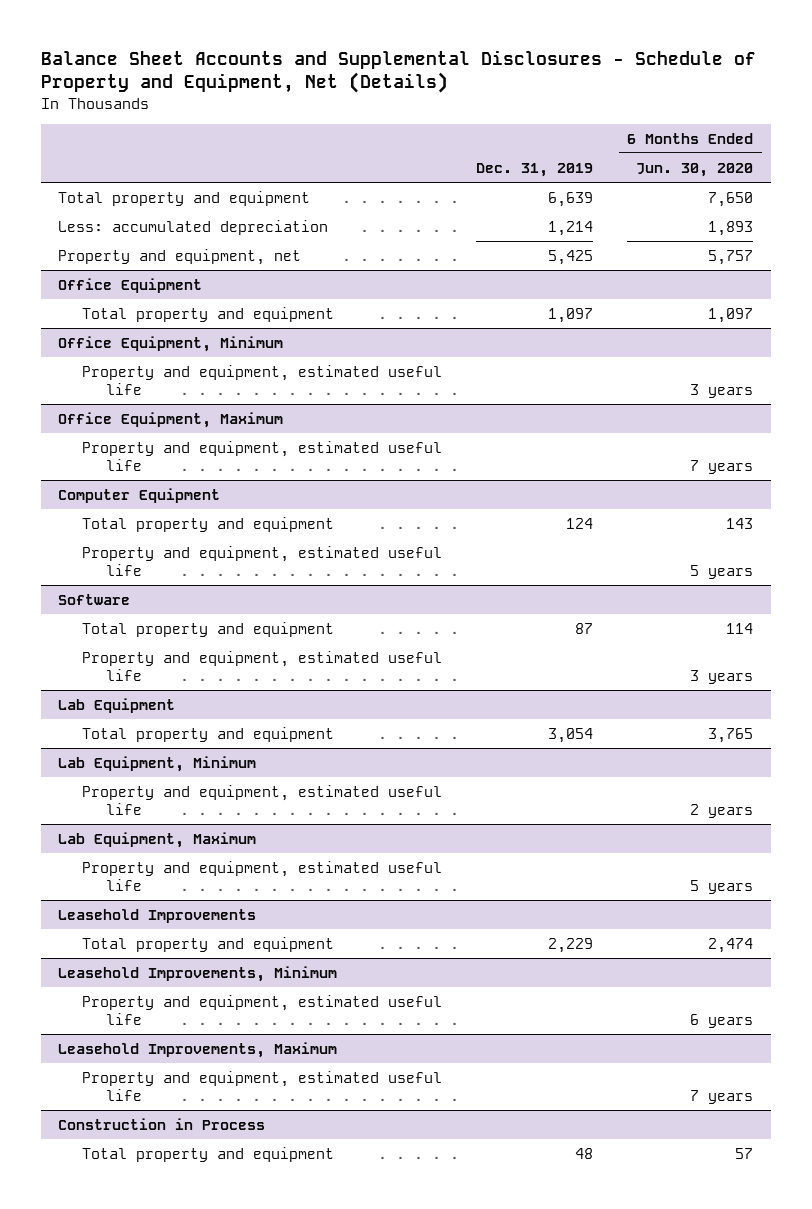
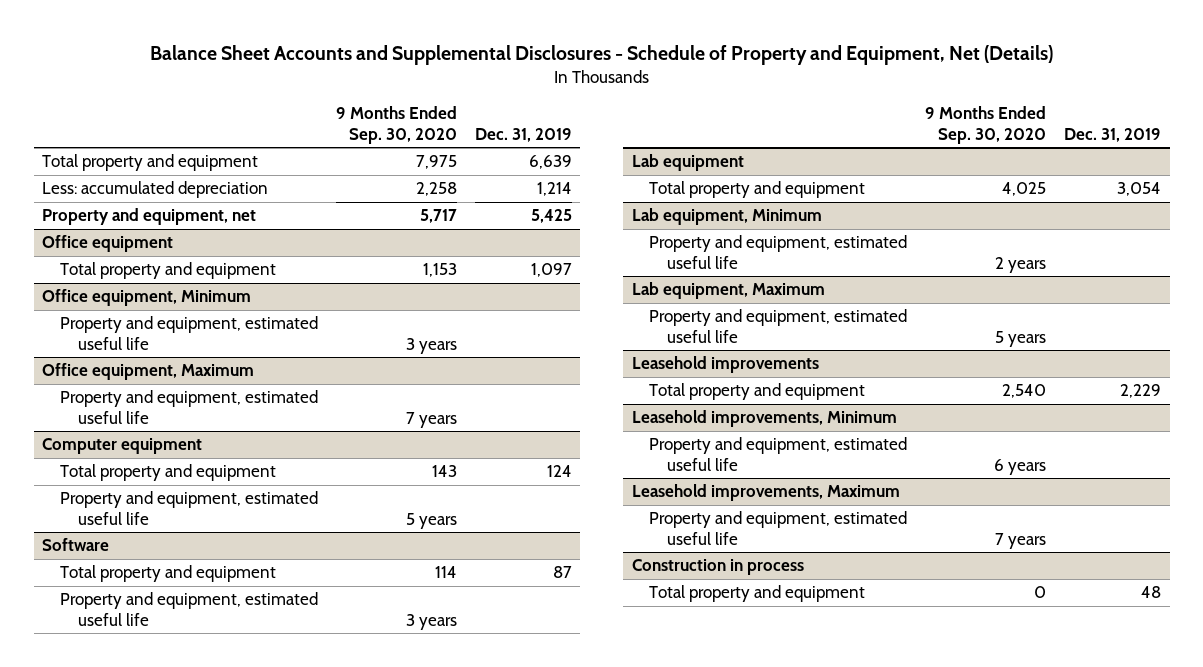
- | Dec. 31, 2019 | 6 Months Ended Jun. 30, 2020
+ | 9 Months Ended Sep. 30, 2020 | Dec. 31, 2019
- Office Equipment
+ Office equipment
- Office Equipment, Minimum
+ Office equipment, Minimum
- Office Equipment, Maximum
+ Office equipment, Maximum
- Computer Equipment
+ Computer equipment
- Lab Equipment
+ Lab equipment
- Lab Equipment, Minimum
+ Lab equipment, Minimum
- Lab Equipment, Maximum
+ Lab equipment, Maximum
- Leasehold Improvements
+ Leasehold improvements
- Leasehold Improvements, Minimum
+ Leasehold improvements, Minimum
- Leasehold Improvements, Maximum
+ Leasehold improvements, Maximum
- Construction in Process
+ Construction in process

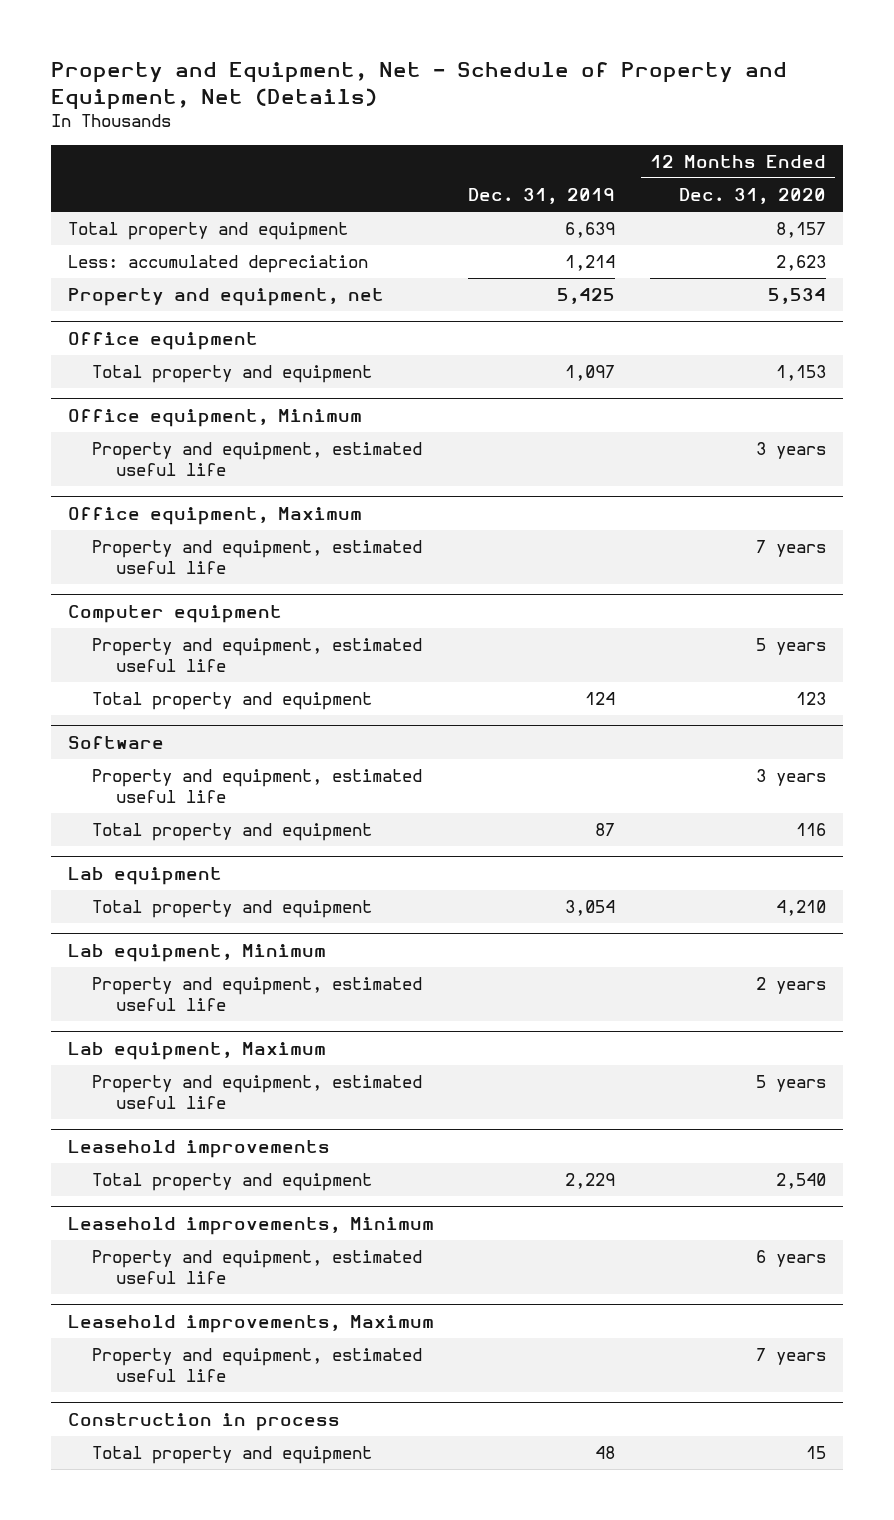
- Balance Sheet Accounts and Supplemental Disclosures - Schedule of Property and Equipment, Net (Details)
+ Property and Equipment, Net - Schedule of Property and Equipment, Net (Details)
- | 9 Months Ended Sep. 30, 2020 | Dec. 31, 2019
+ | Dec. 31, 2019 | 12 Months Ended Dec. 31, 2020
@ Computer equipment
moved down: Total property and equipment | 124 | 123
@ Software
moved down: Total property and equipment | 87 | 116

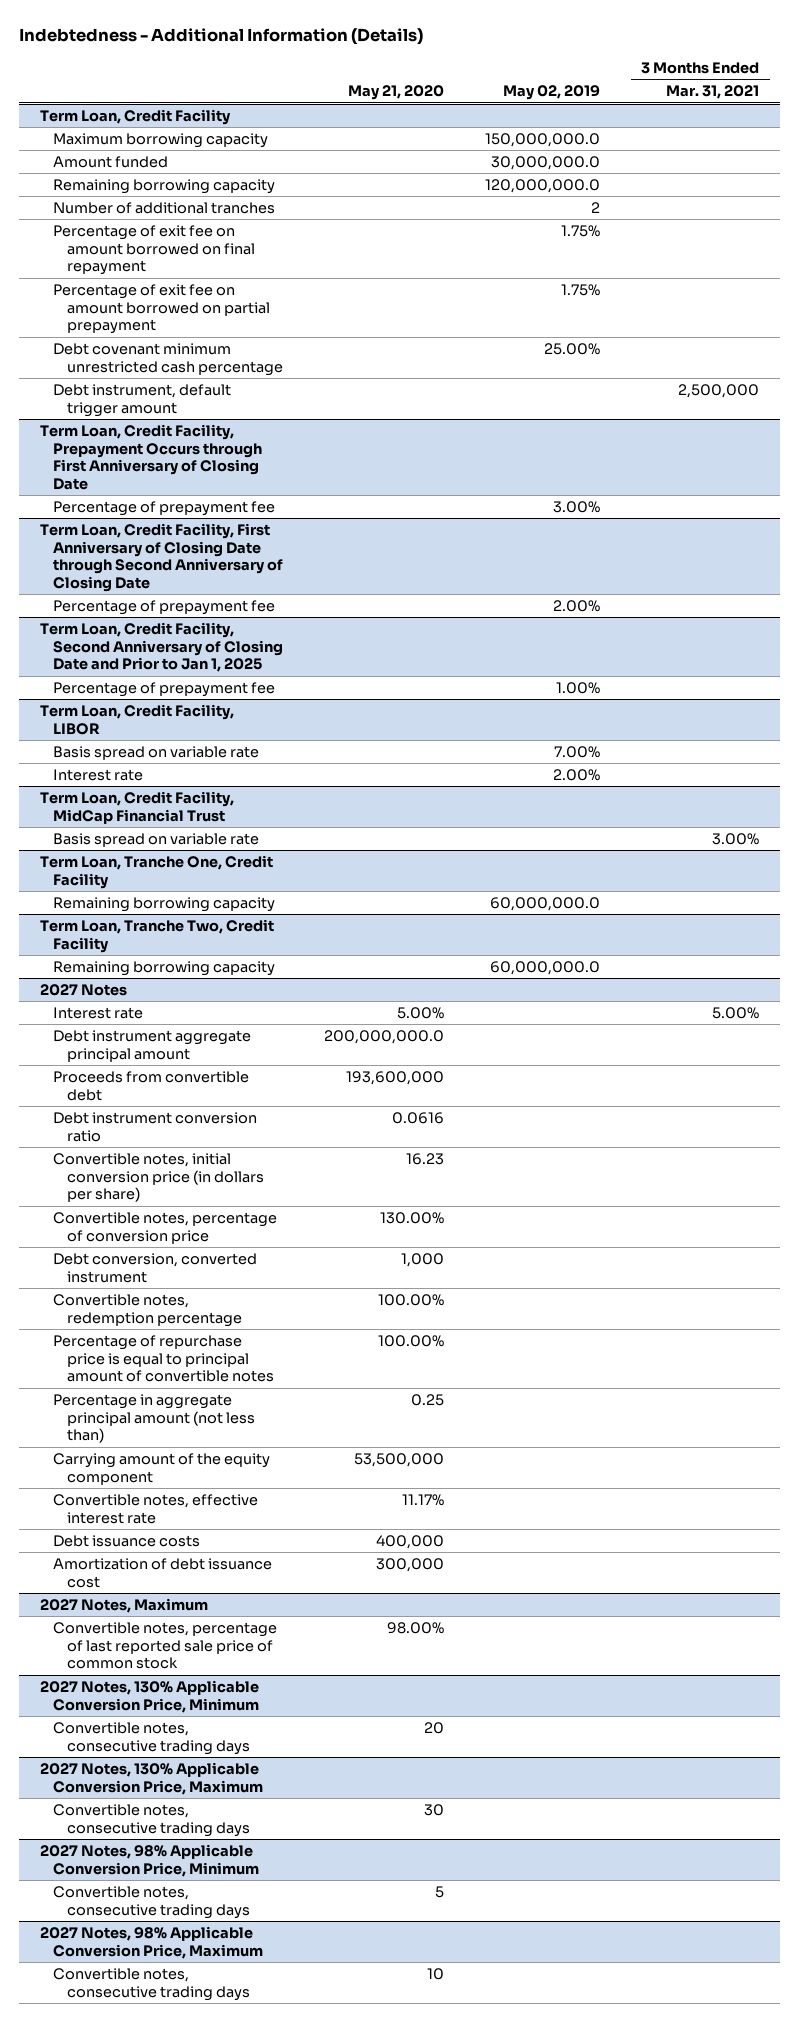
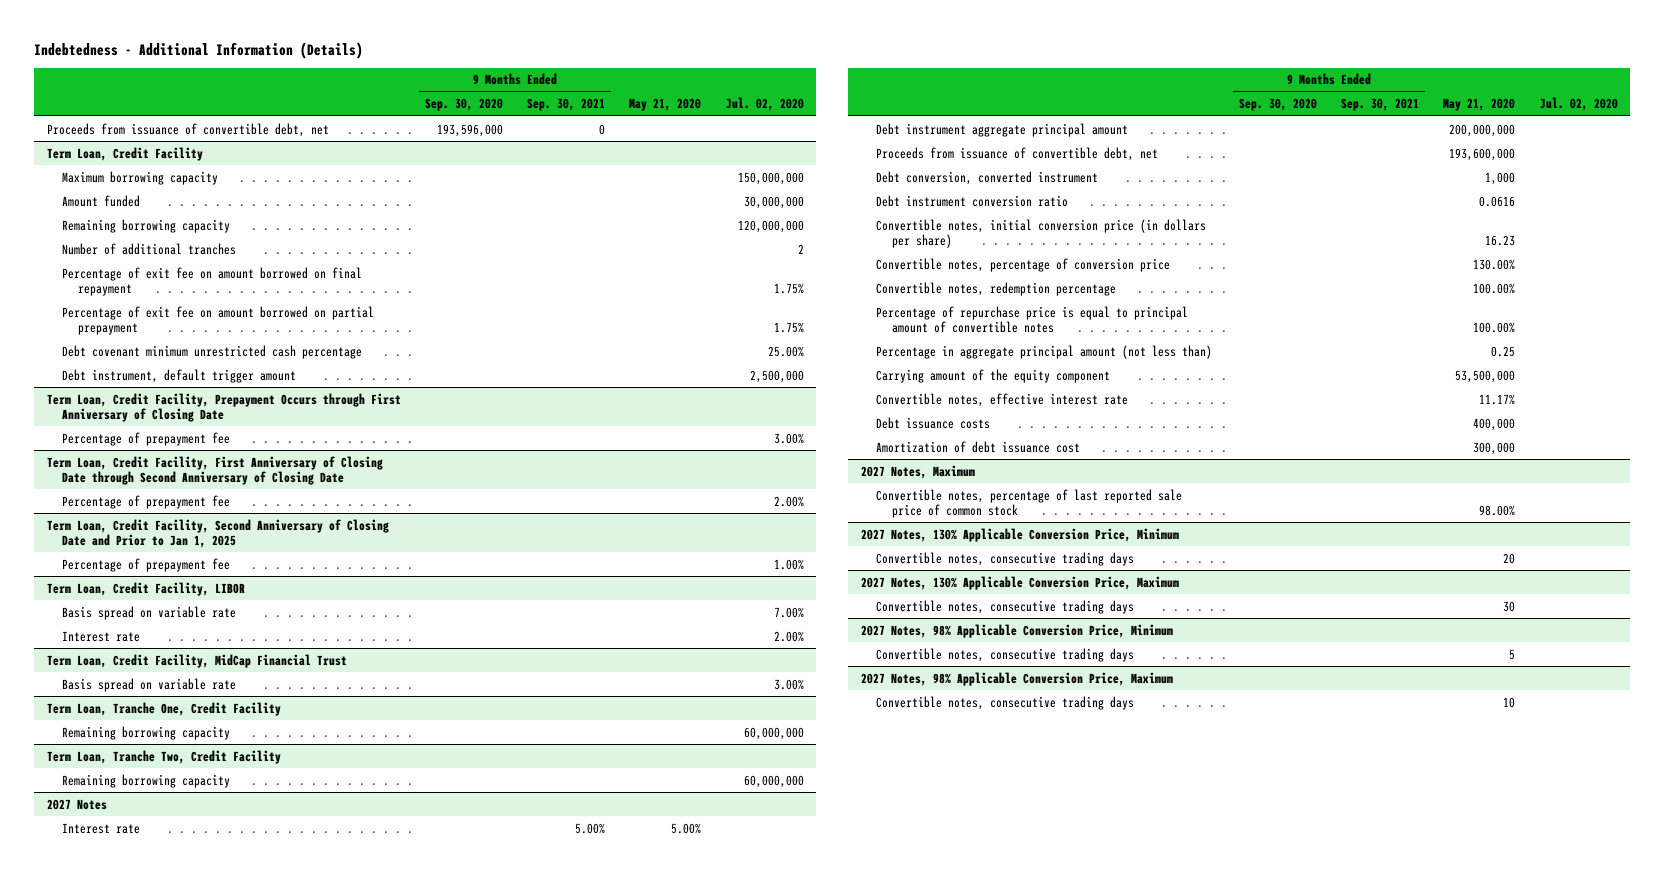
- | May 21, 2020 | May 02, 2019 | 3 Months Ended Mar. 31, 2021
+ | 9 Months Ended Sep. 30, 2020 | 9 Months Ended Sep. 30, 2021 | May 21, 2020 | Jul. 02, 2020
+ Proceeds from issuance of convertible debt, net | 193,596,000 | 0 | |
@ 2027 Notes
- Debt instrument aggregate principal amount | 200,000,000.0 | |
- Proceeds from convertible debt | 193,600,000 | |
+ Debt instrument aggregate principal amount | | | 200,000,000 |
+ Proceeds from issuance of convertible debt, net | | | 193,600,000 |
moved up: Debt conversion, converted instrument | | | 1,000 |

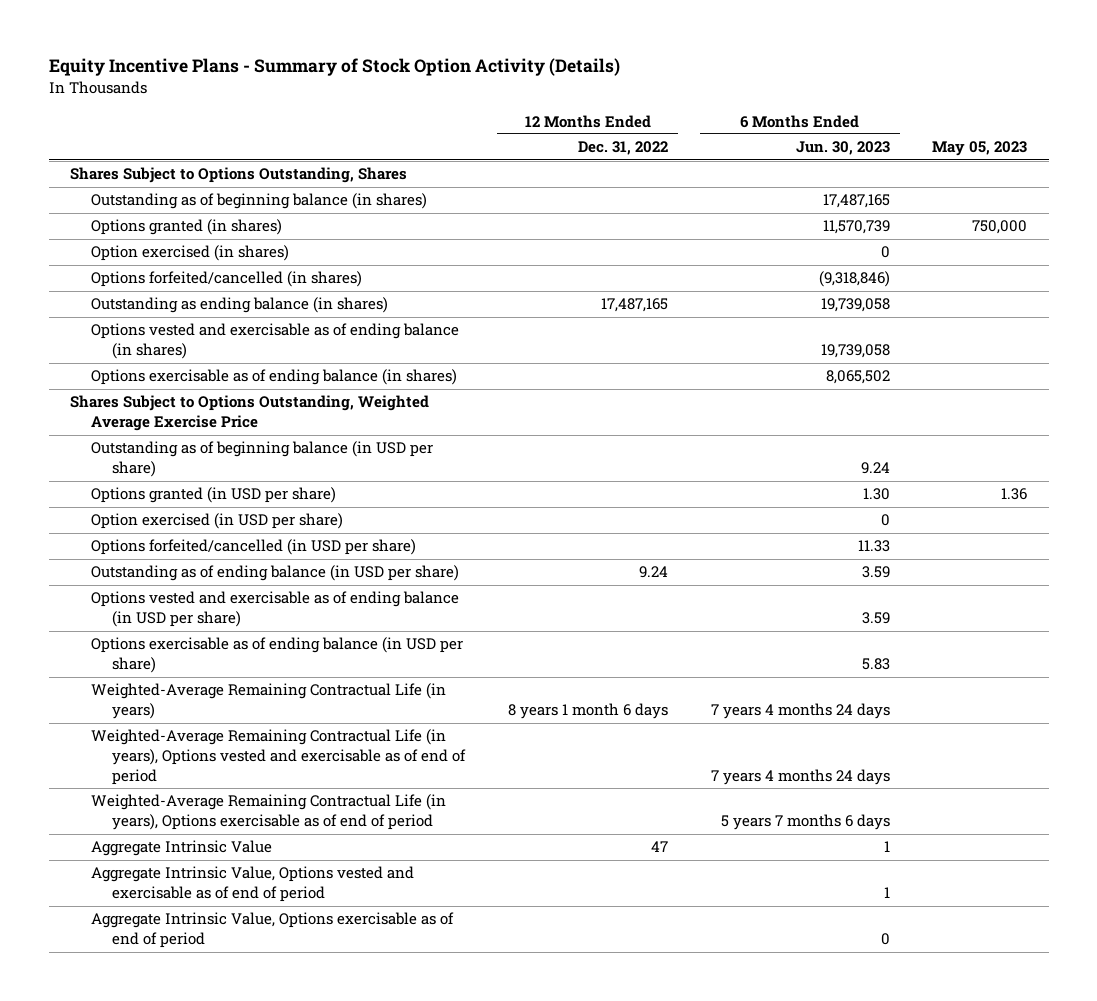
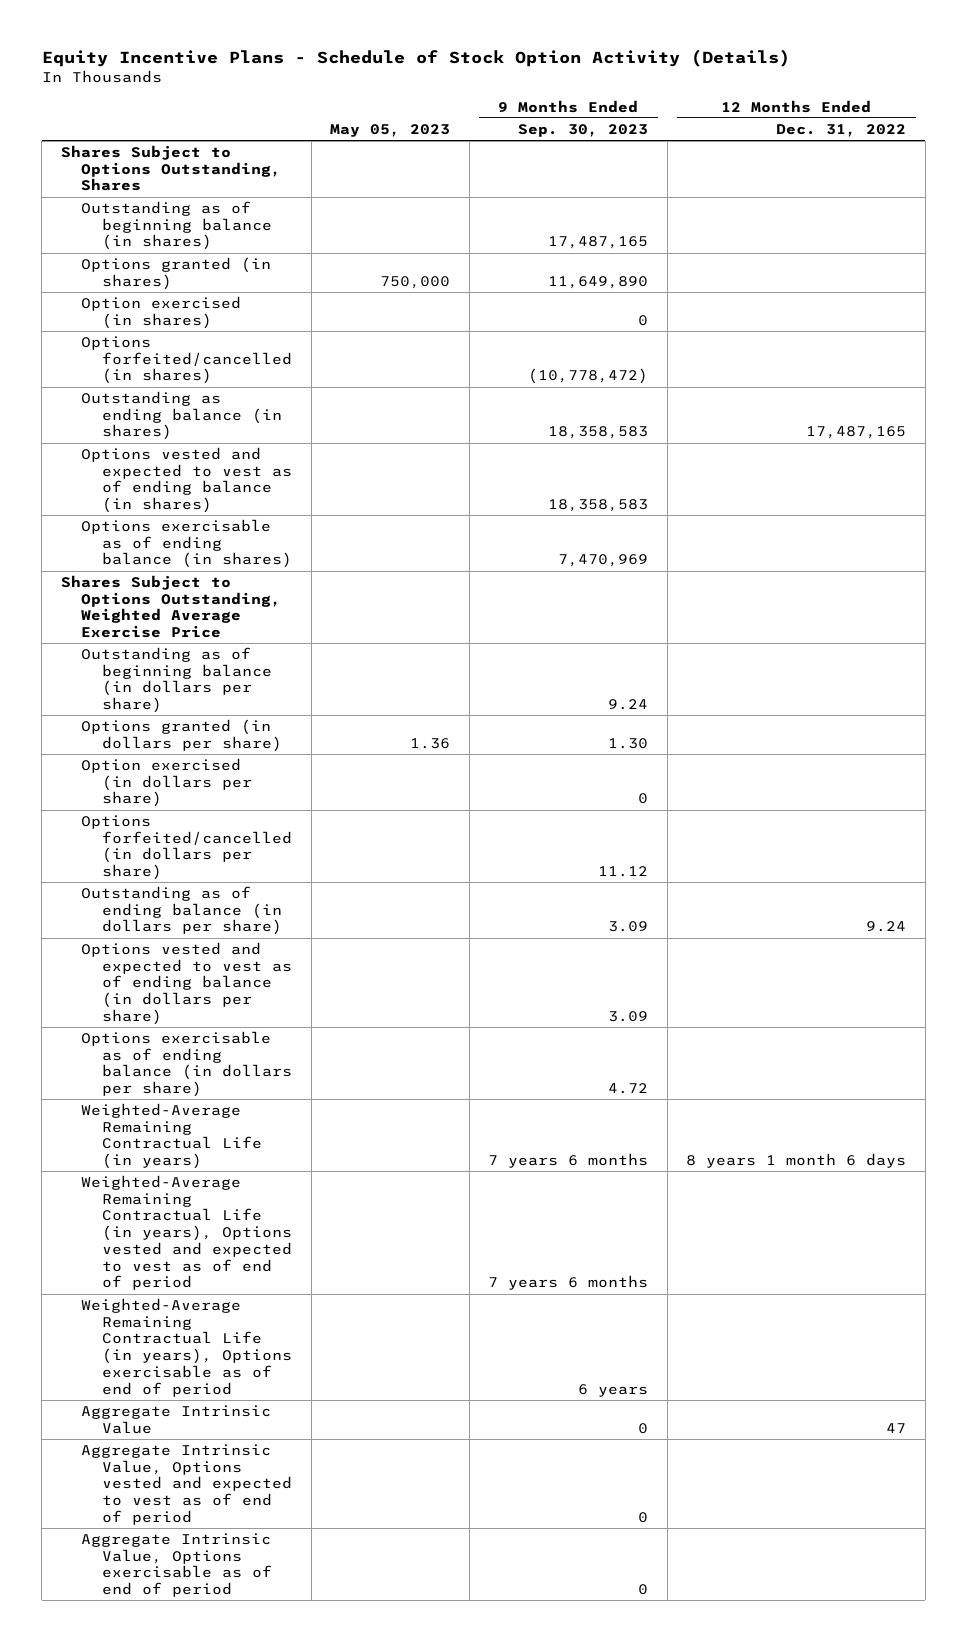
- Equity Incentive Plans - Summary of Stock Option Activity (Details)
+ Equity Incentive Plans - Schedule of Stock Option Activity (Details)
- | 12 Months Ended Dec. 31, 2022 | 6 Months Ended Jun. 30, 2023 | May 05, 2023
+ | May 05, 2023 | 9 Months Ended Sep. 30, 2023 | 12 Months Ended Dec. 31, 2022
- Options vested and exercisable as of ending balance (in shares) | | 19,739,058 |
+ Options vested and expected to vest as of ending balance (in shares) | | 18,358,583 |
- Outstanding as of beginning balance (in USD per share) | | 9.24 |
- Options granted (in USD per share) | | 1.30 | 1.36
- Option exercised (in USD per share) | | 0 |
- Options forfeited/cancelled (in USD per share) | | 11.33 |
- Outstanding as of ending balance (in USD per share) | 9.24 | 3.59 |
- Options vested and exercisable as of ending balance (in USD per share) | | 3.59 |
- Options exercisable as of ending balance (in USD per share) | | 5.83 |
+ Outstanding as of beginning balance (in dollars per share) | | 9.24 |
+ Options granted (in dollars per share) | 1.36 | 1.30 |
+ Option exercised (in dollars per share) | | 0 |
+ Options forfeited/cancelled (in dollars per share) | | 11.12 |
+ Outstanding as of ending balance (in dollars per share) | | 3.09 | 9.24
+ Options vested and expected to vest as of ending balance (in dollars per share) | | 3.09 |
+ Options exercisable as of ending balance (in dollars per share) | | 4.72 |
- Weighted-Average Remaining Contractual Life (in years), Options vested and exercisable as of end of period | | 7 years 4 months 24 days |
+ Weighted-Average Remaining Contractual Life (in years), Options vested and expected to vest as of end of period | | 7 years 6 months |
- Aggregate Intrinsic Value, Options vested and exercisable as of end of period | | 1 |
+ Aggregate Intrinsic Value, Options vested and expected to vest as of end of period | | 0 |

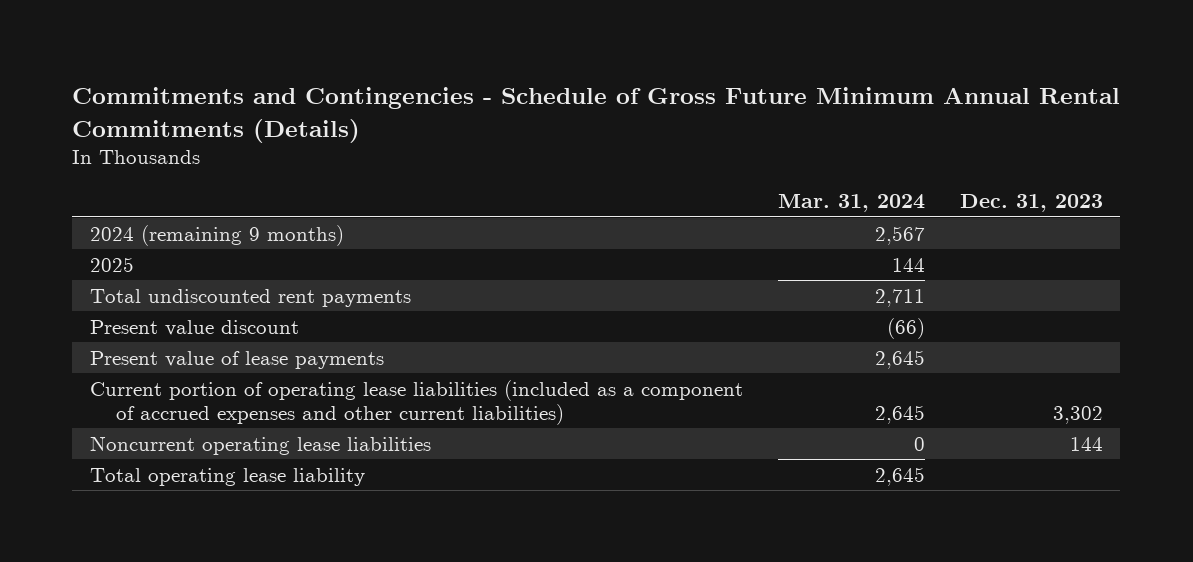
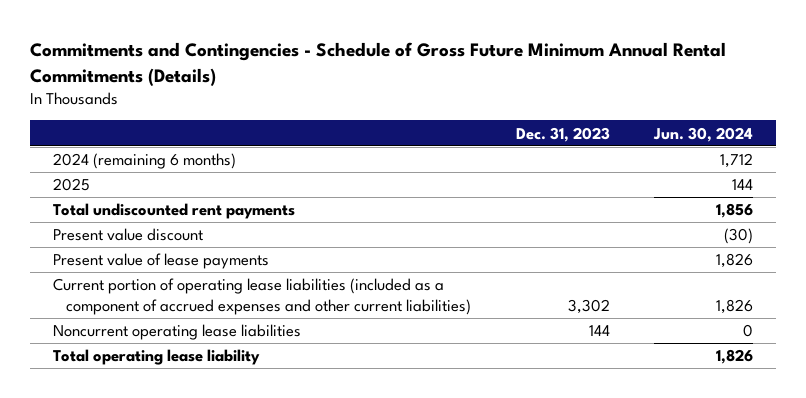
- | Mar. 31, 2024 | Dec. 31, 2023
+ | Dec. 31, 2023 | Jun. 30, 2024
- 2024 (remaining 9 months) | 2,567 |
+ 2024 (remaining 6 months) | | 1,712

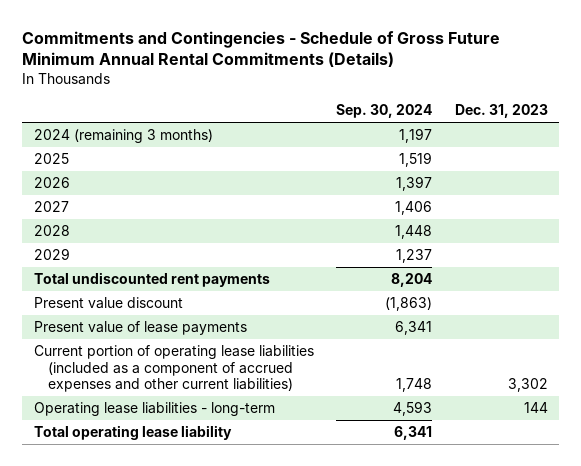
- | Dec. 31, 2023 | Jun. 30, 2024
+ | Sep. 30, 2024 | Dec. 31, 2023
- 2024 (remaining 6 months) | | 1,712
+ 2024 (remaining 3 months) | 1,197 |
+ 2026 | 1,397 |
+ 2027 | 1,406 |
+ 2028 | 1,448 |
+ 2029 | 1,237 |
- Noncurrent operating lease liabilities | 144 | 0
+ Operating lease liabilities - long-term | 4,593 | 144

